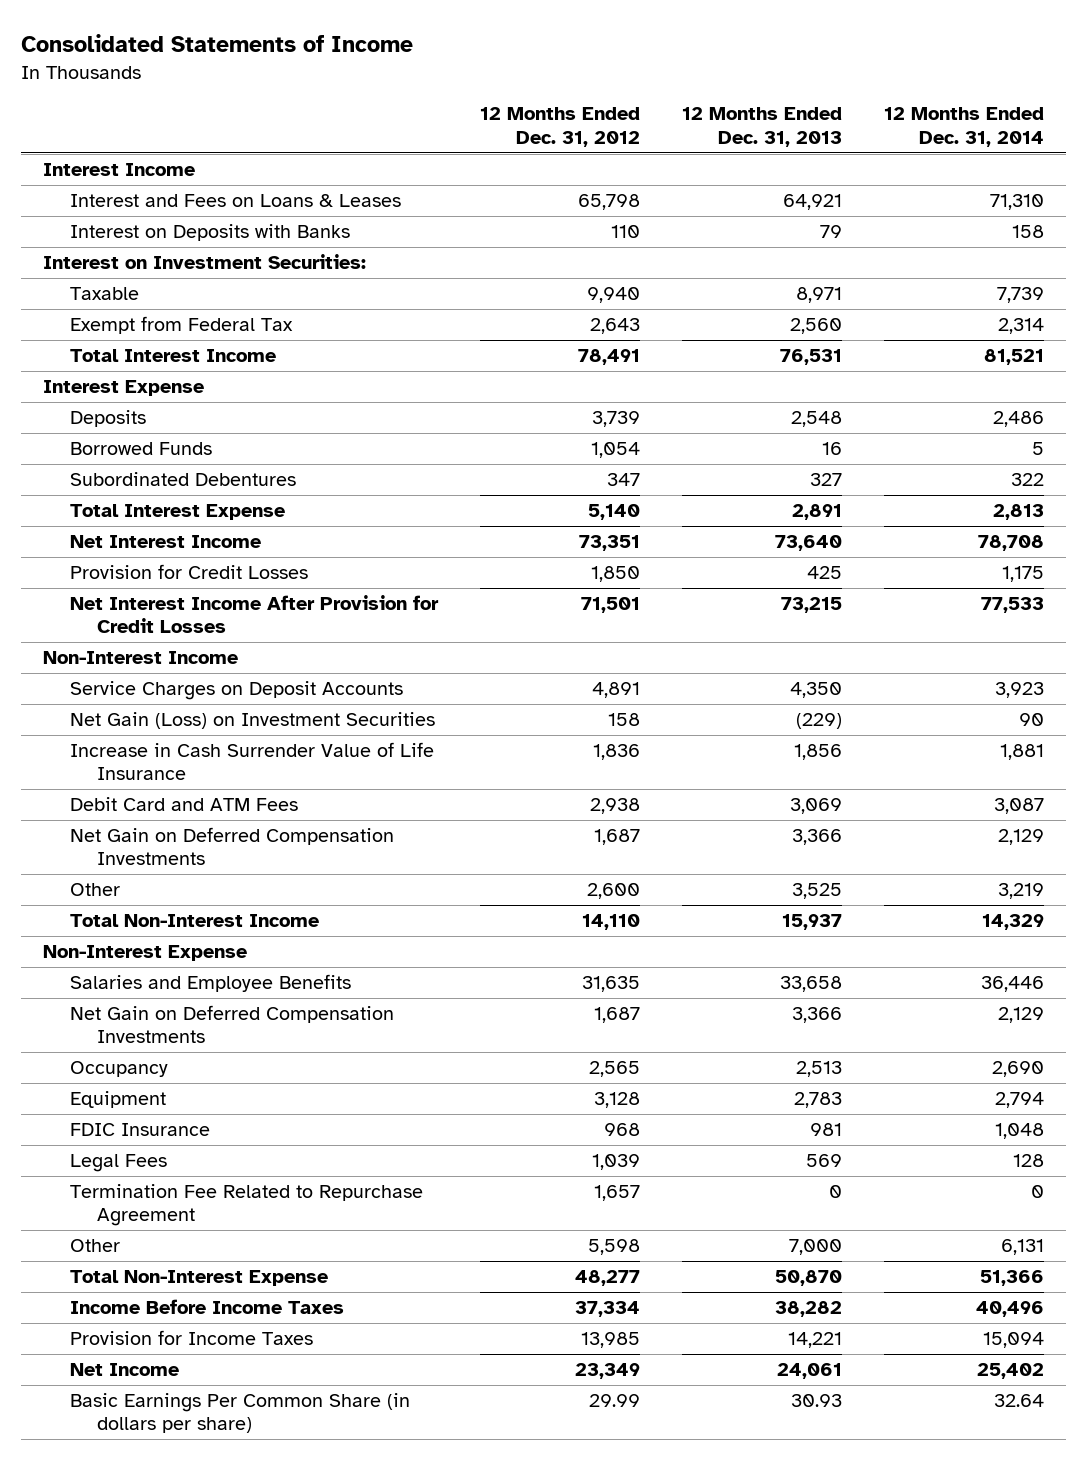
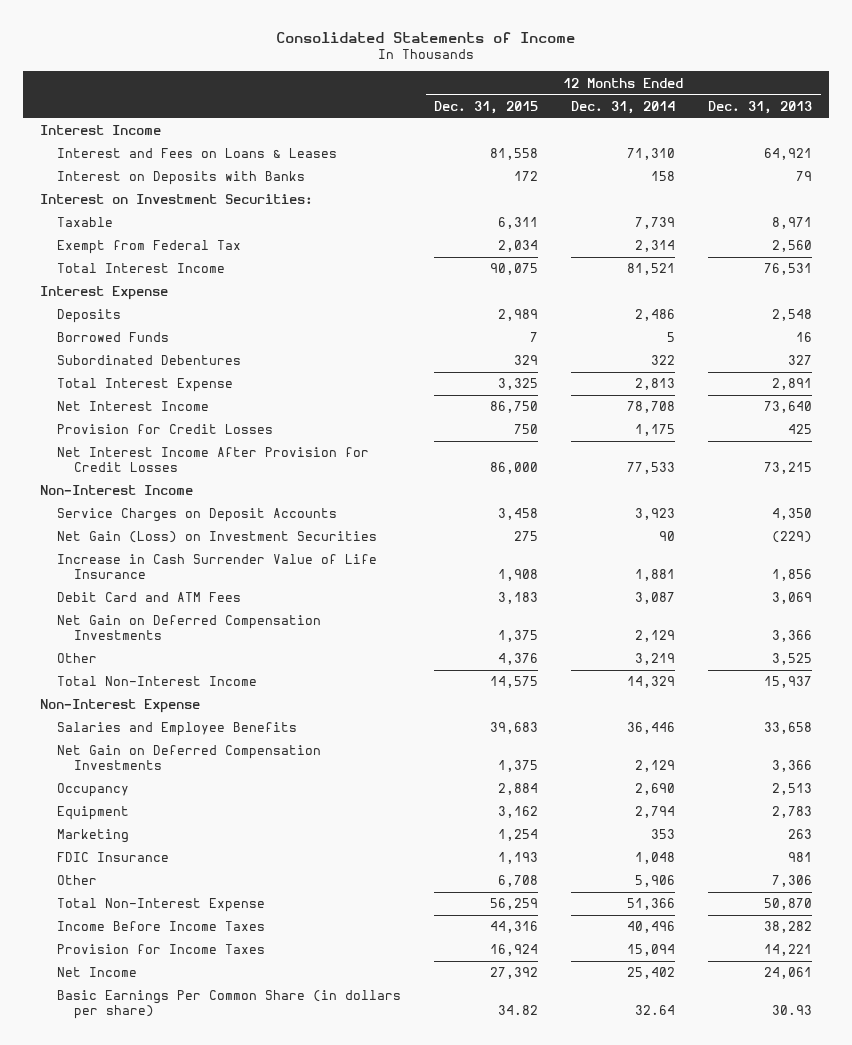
- | 12 Months Ended Dec. 31, 2012 | 12 Months Ended Dec. 31, 2013 | 12 Months Ended Dec. 31, 2014
+ | 12 Months Ended Dec. 31, 2015 | 12 Months Ended Dec. 31, 2014 | 12 Months Ended Dec. 31, 2013
+ Marketing | 1,254 | 353 | 263
- Legal Fees | 1,039 | 569 | 128
- Termination Fee Related to Repurchase Agreement | 1,657 | 0 | 0
- Other | 5,598 | 7,000 | 6,131
+ Other | 6,708 | 5,906 | 7,306

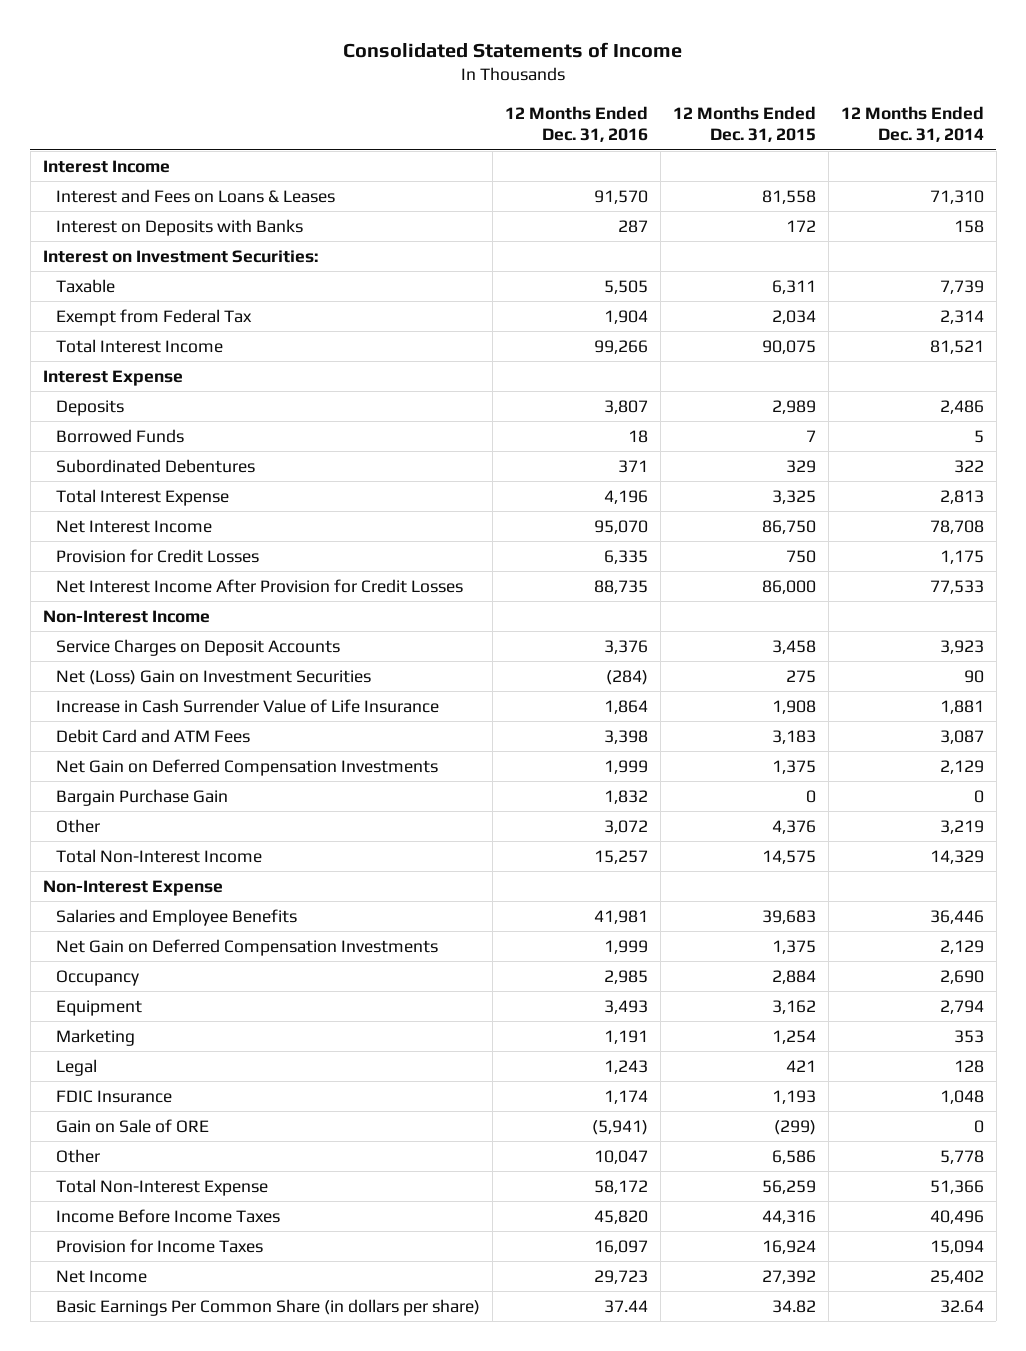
- | 12 Months Ended Dec. 31, 2015 | 12 Months Ended Dec. 31, 2014 | 12 Months Ended Dec. 31, 2013
+ | 12 Months Ended Dec. 31, 2016 | 12 Months Ended Dec. 31, 2015 | 12 Months Ended Dec. 31, 2014
- Net Gain (Loss) on Investment Securities | 275 | 90 | (229)
+ Net (Loss) Gain on Investment Securities | (284) | 275 | 90
+ Bargain Purchase Gain | 1,832 | 0 | 0
+ Legal | 1,243 | 421 | 128
- Other | 6,708 | 5,906 | 7,306
+ Gain on Sale of ORE | (5,941) | (299) | 0
+ Other | 10,047 | 6,586 | 5,778

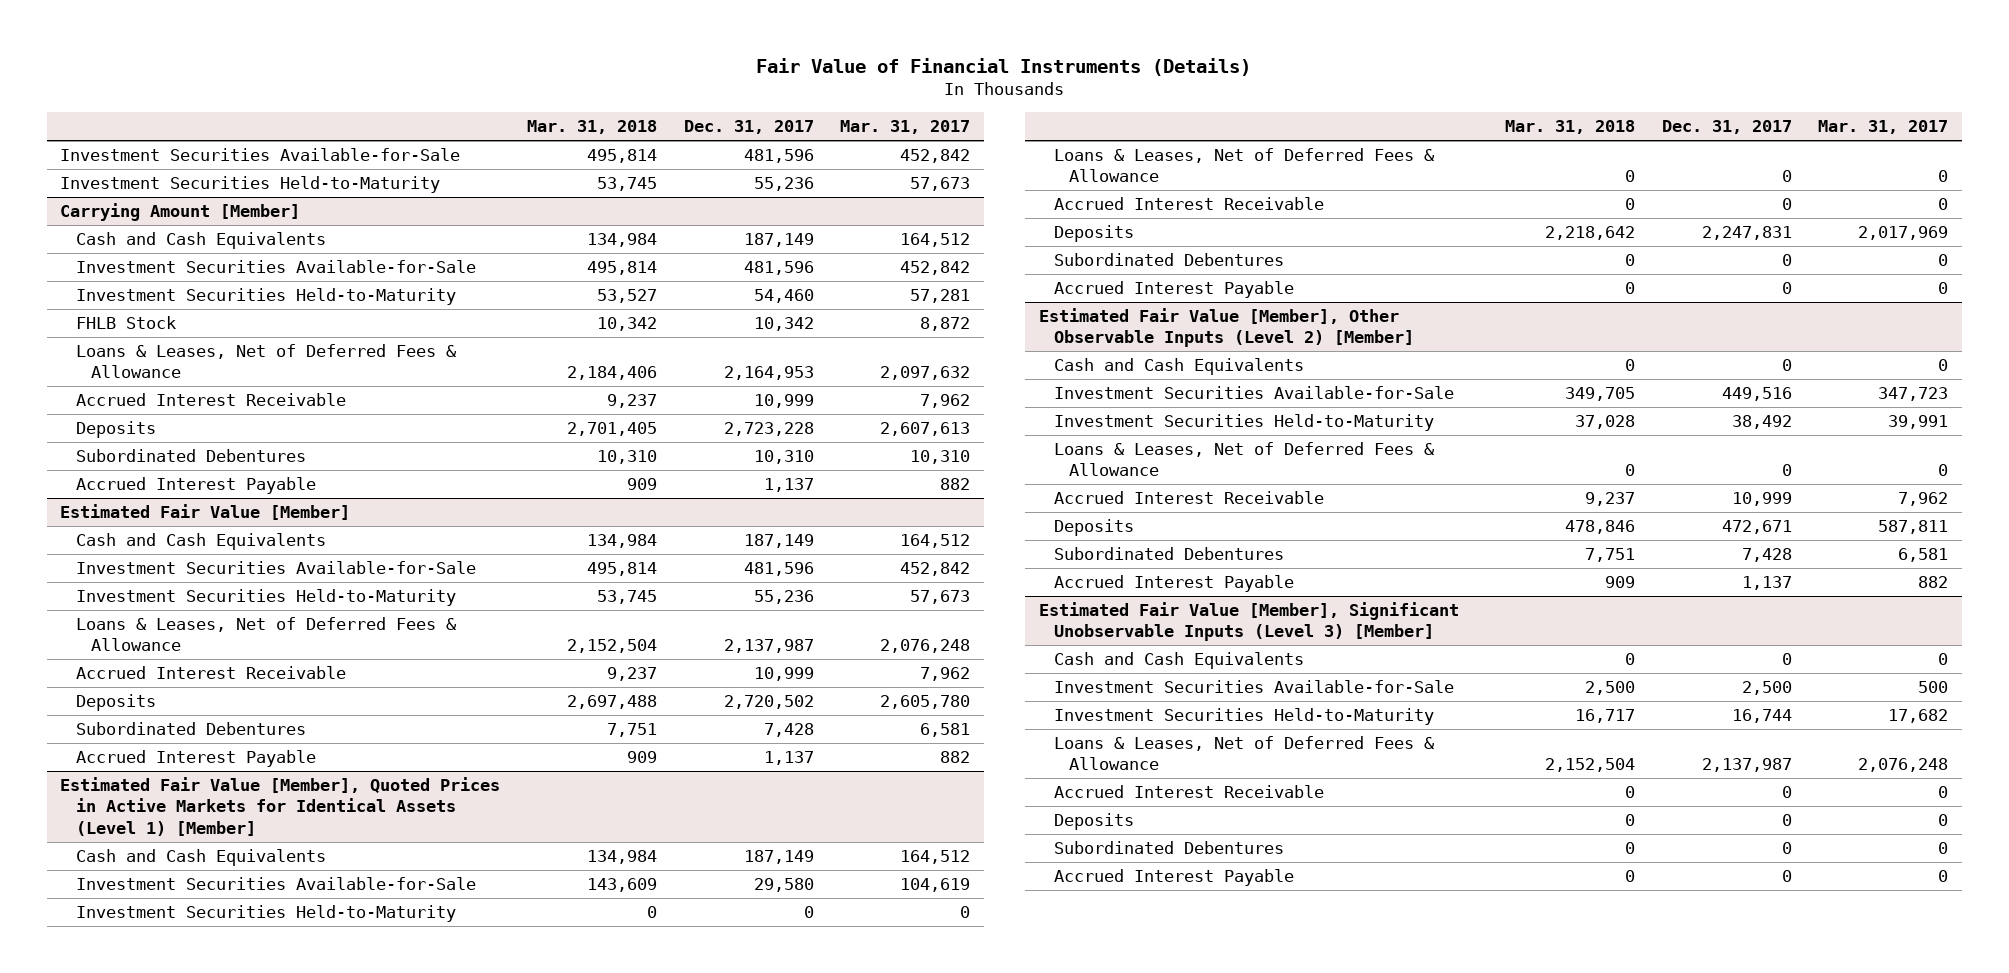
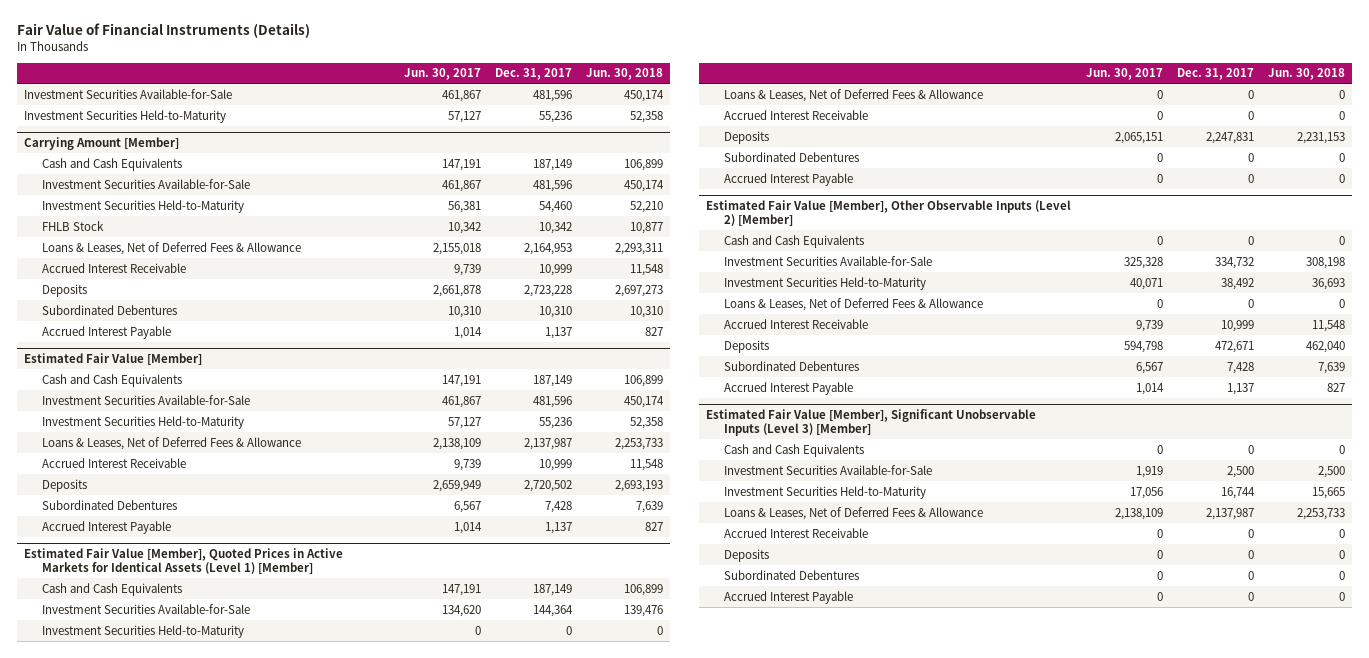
- | Mar. 31, 2018 | Dec. 31, 2017 | Mar. 31, 2017
+ | Jun. 30, 2017 | Dec. 31, 2017 | Jun. 30, 2018
@ Estimated Fair Value [Member], Quoted Prices in Active Markets for Identical Assets (Level 1) [Member]
- Investment Securities Available-for-Sale | 143,609 | 29,580 | 104,619
+ Investment Securities Available-for-Sale | 134,620 | 144,364 | 139,476
@ Estimated Fair Value [Member], Other Observable Inputs (Level 2) [Member]
- Investment Securities Available-for-Sale | 349,705 | 449,516 | 347,723
+ Investment Securities Available-for-Sale | 325,328 | 334,732 | 308,198

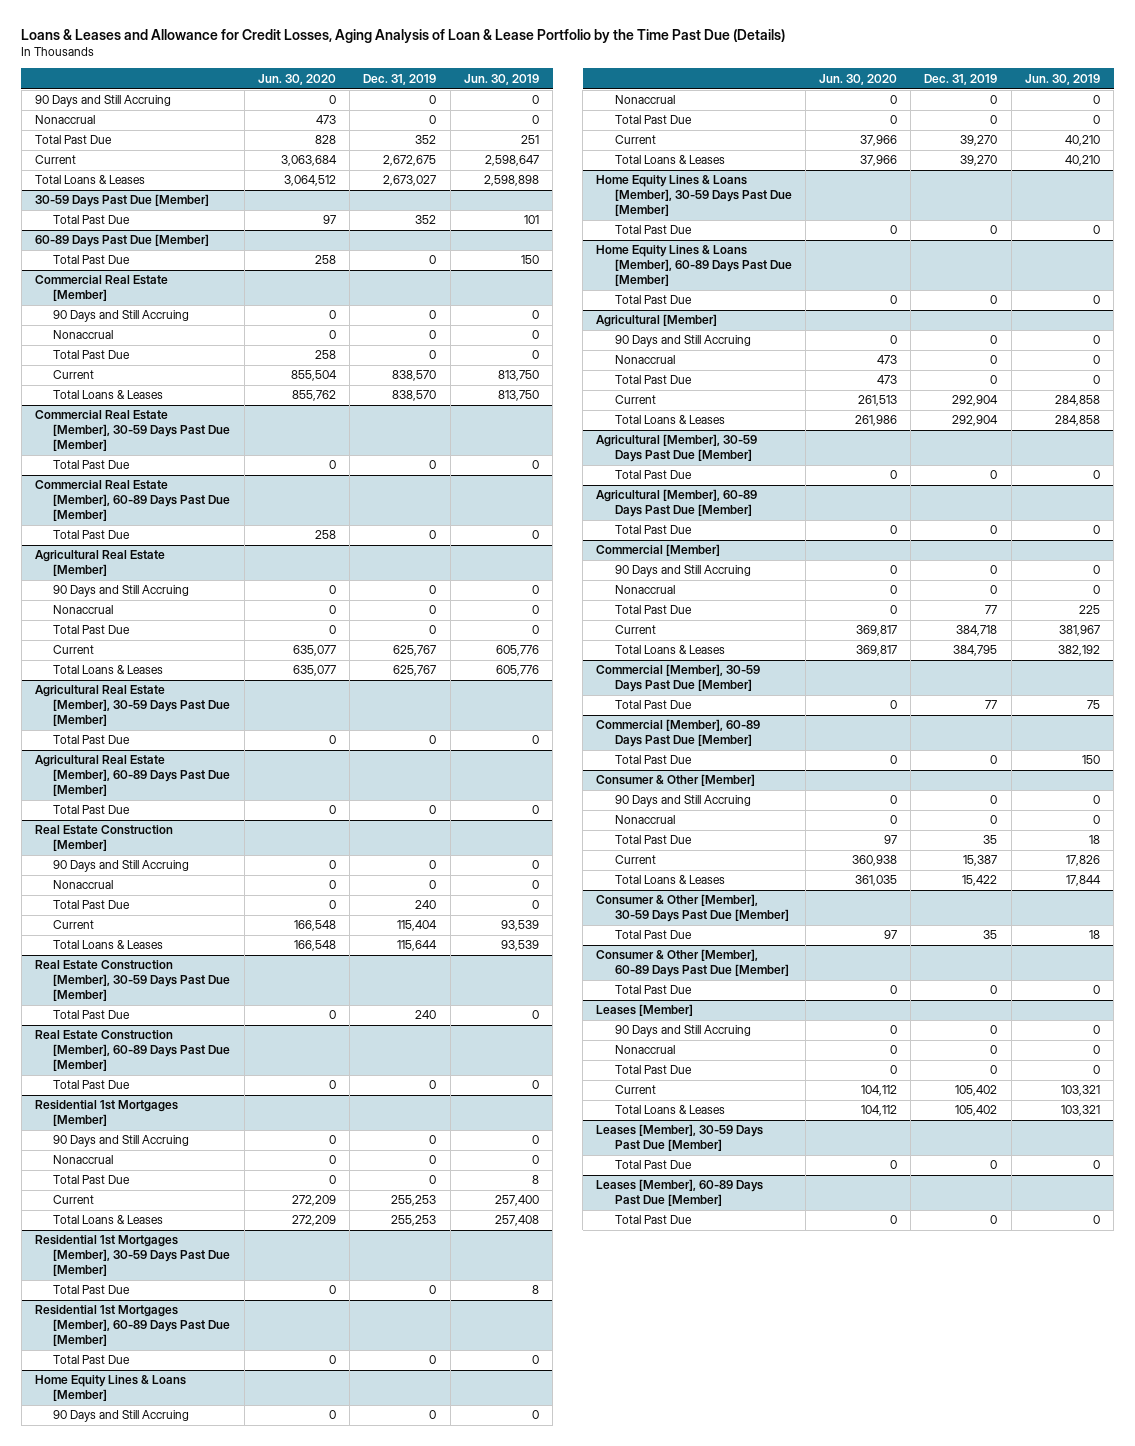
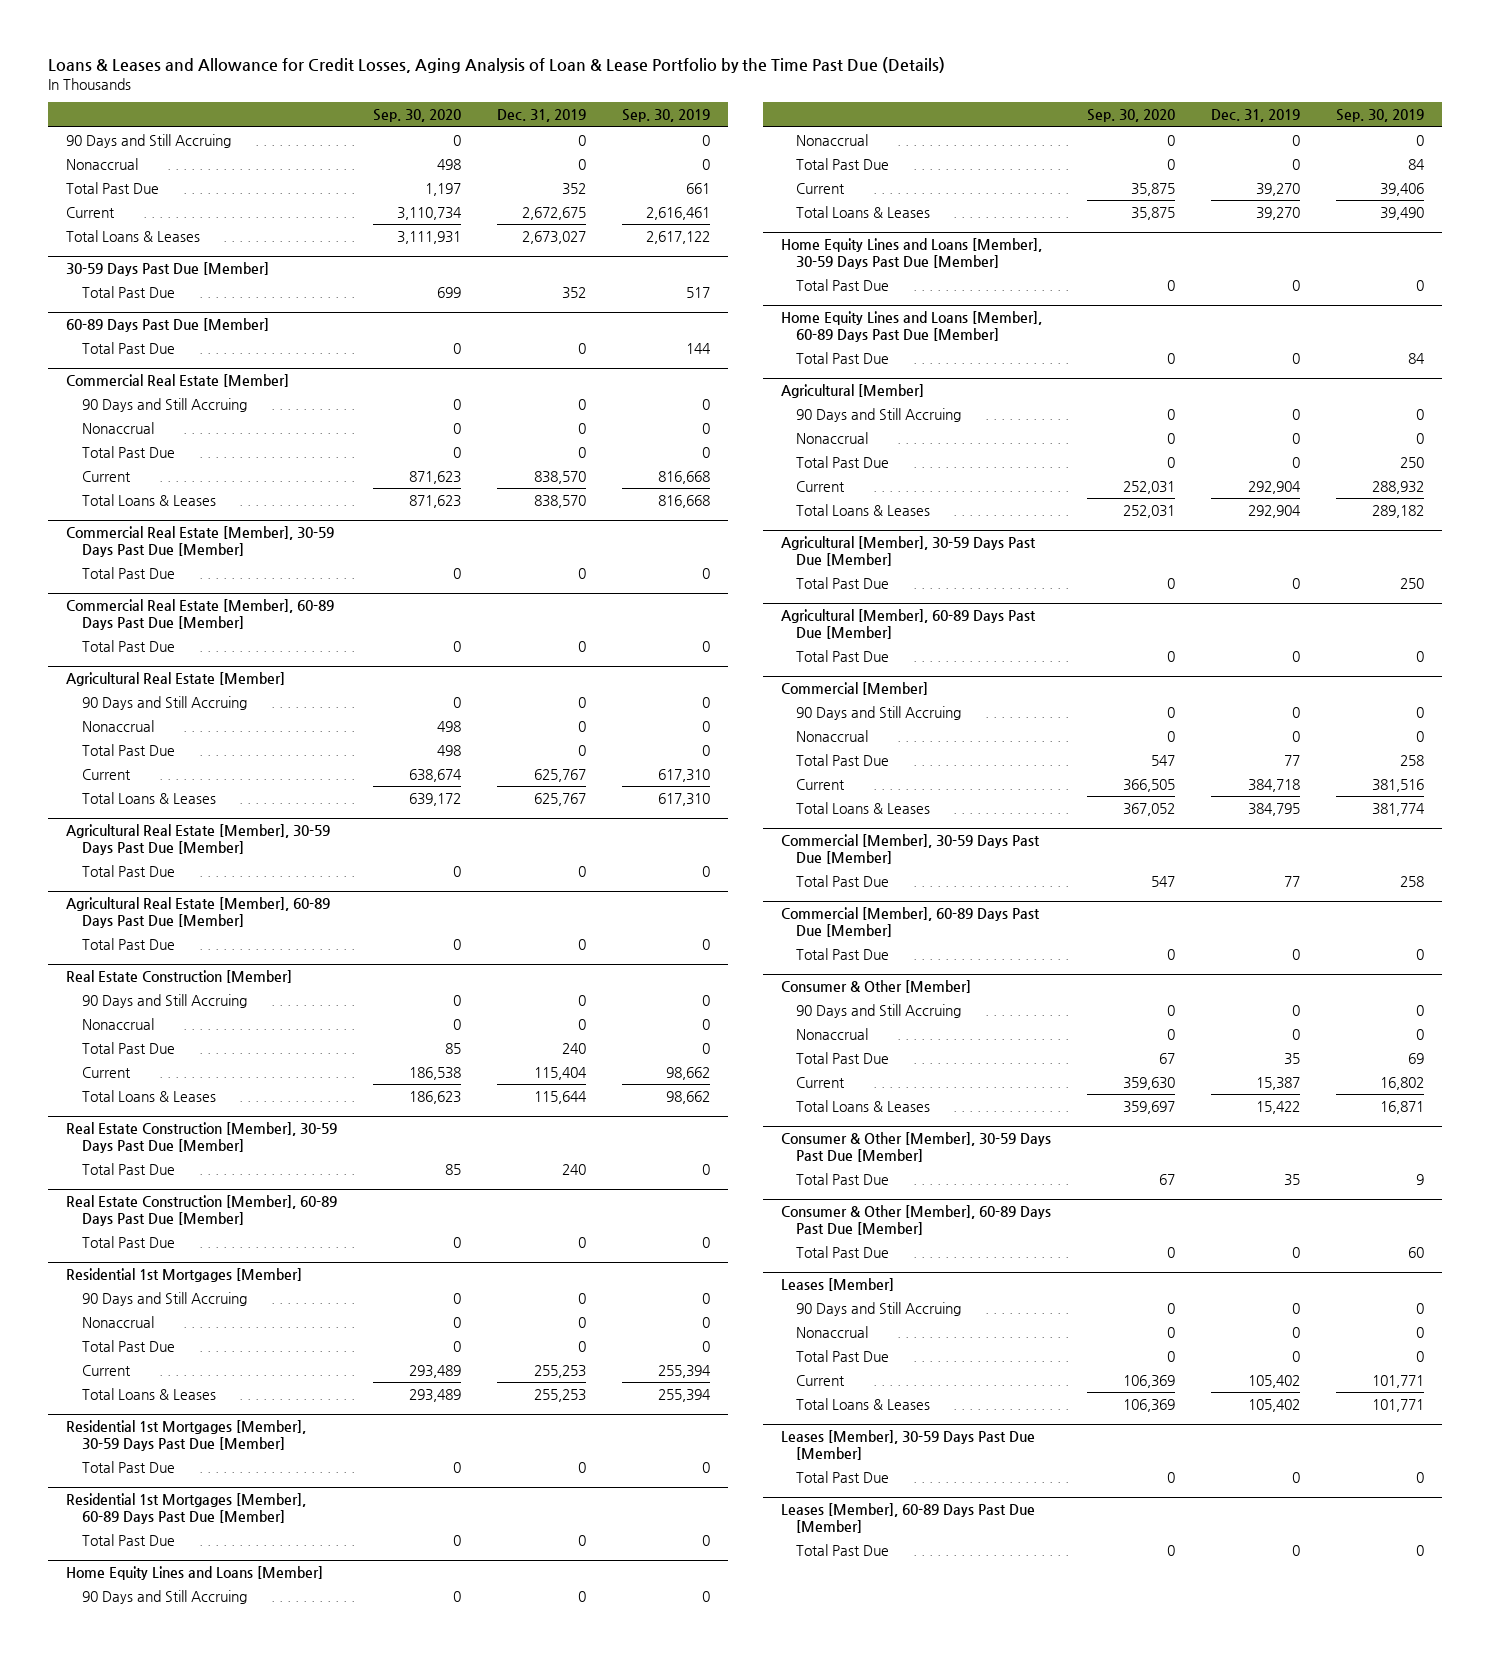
- | Jun. 30, 2020 | Dec. 31, 2019 | Jun. 30, 2019
+ | Sep. 30, 2020 | Dec. 31, 2019 | Sep. 30, 2019
- Home Equity Lines & Loans [Member]
+ Home Equity Lines and Loans [Member]
- Home Equity Lines & Loans [Member], 30-59 Days Past Due [Member]
+ Home Equity Lines and Loans [Member], 30-59 Days Past Due [Member]
- Home Equity Lines & Loans [Member], 60-89 Days Past Due [Member]
+ Home Equity Lines and Loans [Member], 60-89 Days Past Due [Member]

